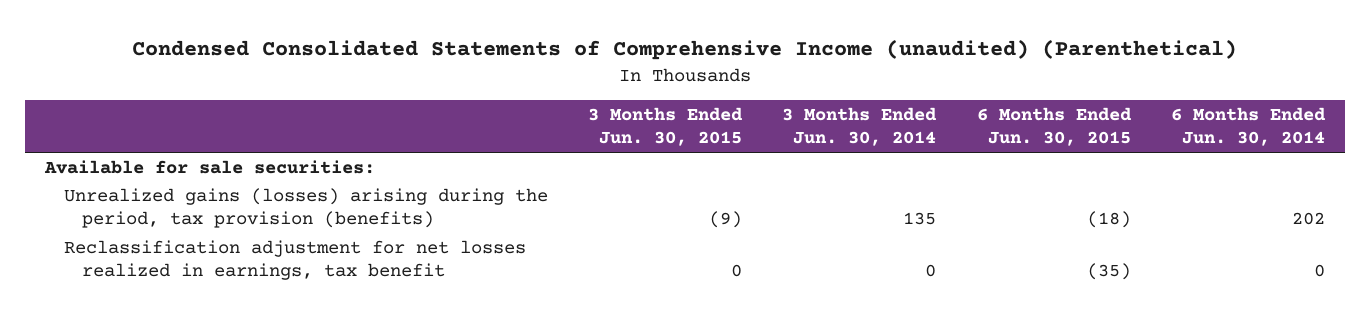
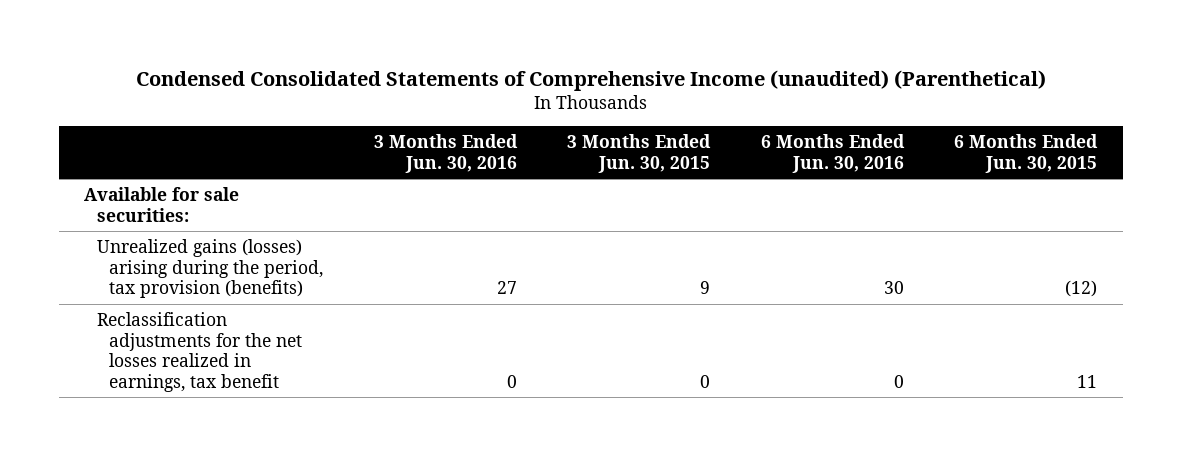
- | 3 Months Ended Jun. 30, 2015 | 3 Months Ended Jun. 30, 2014 | 6 Months Ended Jun. 30, 2015 | 6 Months Ended Jun. 30, 2014
+ | 3 Months Ended Jun. 30, 2016 | 3 Months Ended Jun. 30, 2015 | 6 Months Ended Jun. 30, 2016 | 6 Months Ended Jun. 30, 2015
- Unrealized gains (losses) arising during the period, tax provision (benefits) | (9) | 135 | (18) | 202
- Reclassification adjustment for net losses realized in earnings, tax benefit | 0 | 0 | (35) | 0
+ Unrealized gains (losses) arising during the period, tax provision (benefits) | 27 | 9 | 30 | (12)
+ Reclassification adjustments for the net losses realized in earnings, tax benefit | 0 | 0 | 0 | 11

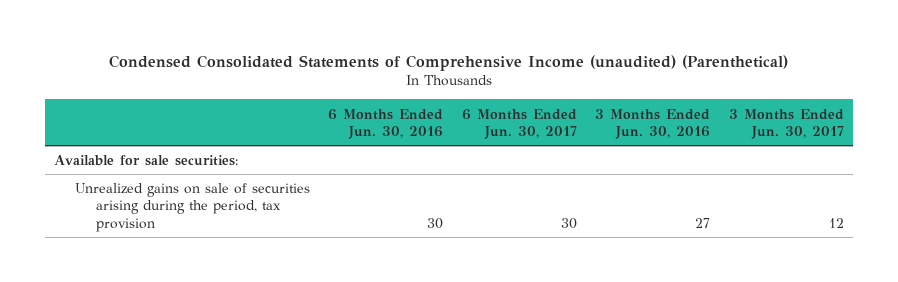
- | 3 Months Ended Jun. 30, 2016 | 3 Months Ended Jun. 30, 2015 | 6 Months Ended Jun. 30, 2016 | 6 Months Ended Jun. 30, 2015
+ | 6 Months Ended Jun. 30, 2016 | 6 Months Ended Jun. 30, 2017 | 3 Months Ended Jun. 30, 2016 | 3 Months Ended Jun. 30, 2017
- Unrealized gains (losses) arising during the period, tax provision (benefits) | 27 | 9 | 30 | (12)
- Reclassification adjustments for the net losses realized in earnings, tax benefit | 0 | 0 | 0 | 11
+ Unrealized gains on sale of securities arising during the period, tax provision | 30 | 30 | 27 | 12

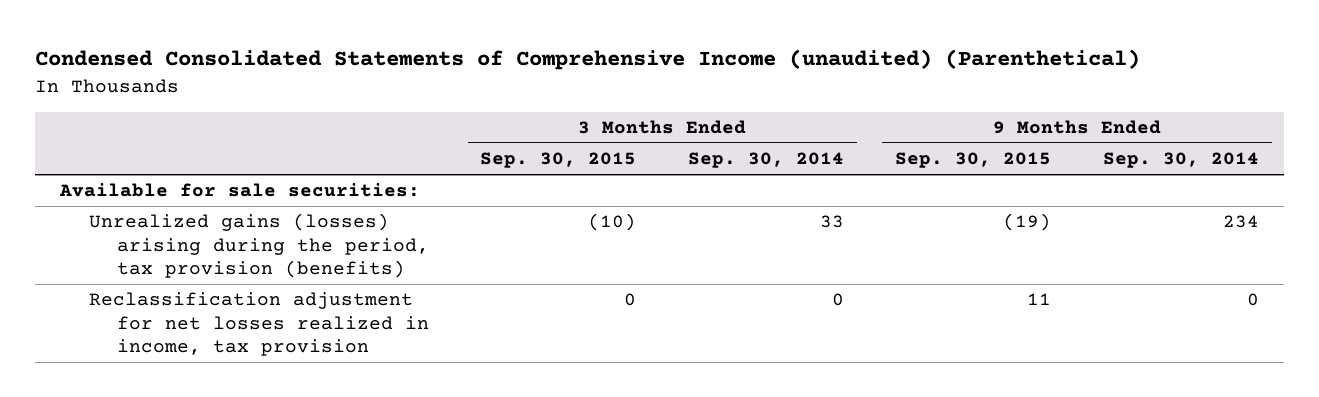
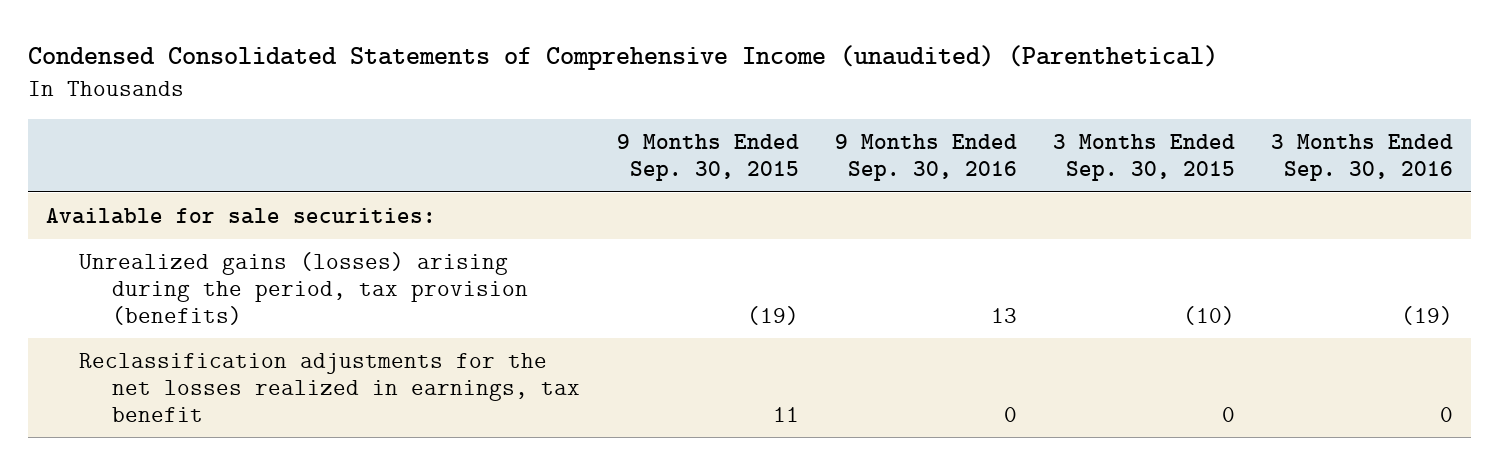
- | 3 Months Ended Sep. 30, 2015 | 3 Months Ended Sep. 30, 2014 | 9 Months Ended Sep. 30, 2015 | 9 Months Ended Sep. 30, 2014
+ | 9 Months Ended Sep. 30, 2015 | 9 Months Ended Sep. 30, 2016 | 3 Months Ended Sep. 30, 2015 | 3 Months Ended Sep. 30, 2016
- Reclassification adjustment for net losses realized in income, tax provision | 0 | 0 | 11 | 0
+ Reclassification adjustments for the net losses realized in earnings, tax benefit | 11 | 0 | 0 | 0

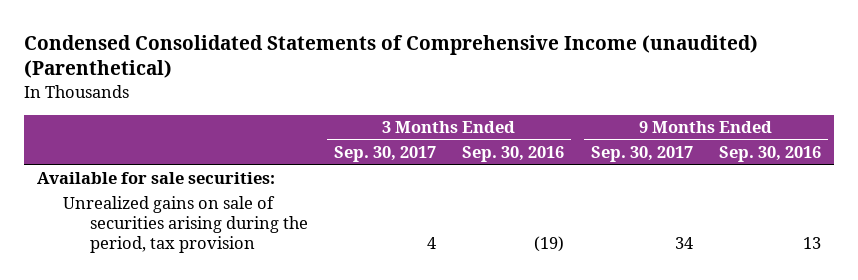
- | 9 Months Ended Sep. 30, 2015 | 9 Months Ended Sep. 30, 2016 | 3 Months Ended Sep. 30, 2015 | 3 Months Ended Sep. 30, 2016
+ | 3 Months Ended Sep. 30, 2017 | 3 Months Ended Sep. 30, 2016 | 9 Months Ended Sep. 30, 2017 | 9 Months Ended Sep. 30, 2016
- Unrealized gains (losses) arising during the period, tax provision (benefits) | (19) | 13 | (10) | (19)
- Reclassification adjustments for the net losses realized in earnings, tax benefit | 11 | 0 | 0 | 0
+ Unrealized gains on sale of securities arising during the period, tax provision | 4 | (19) | 34 | 13

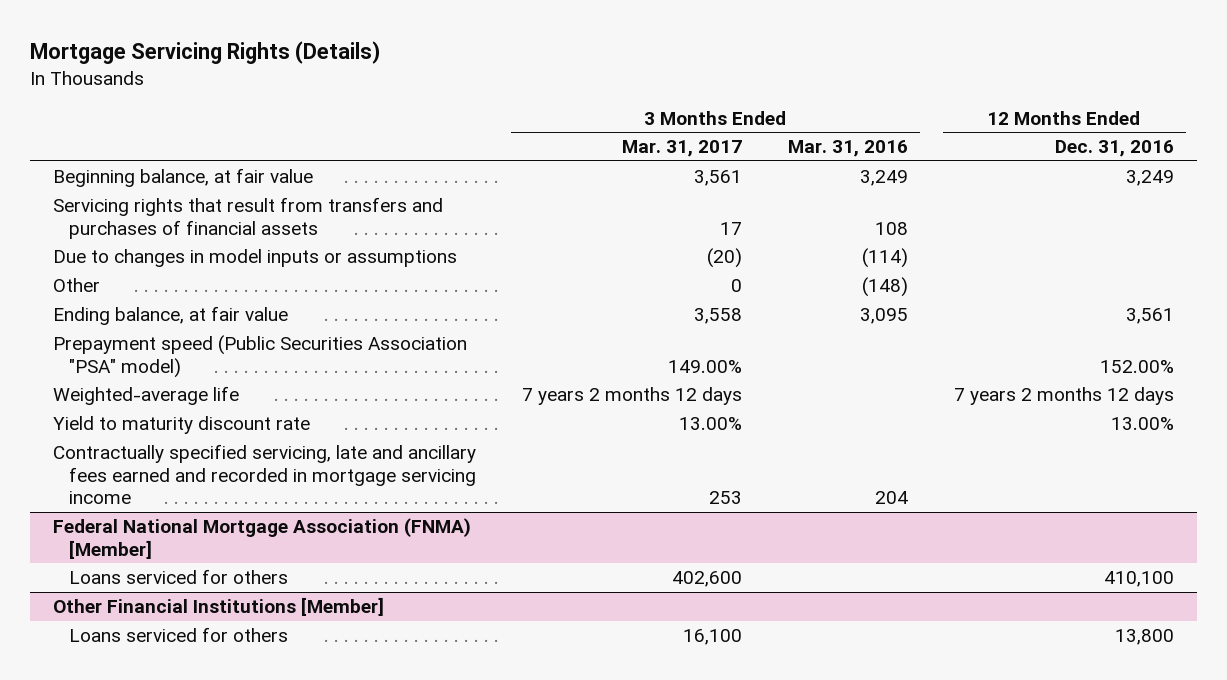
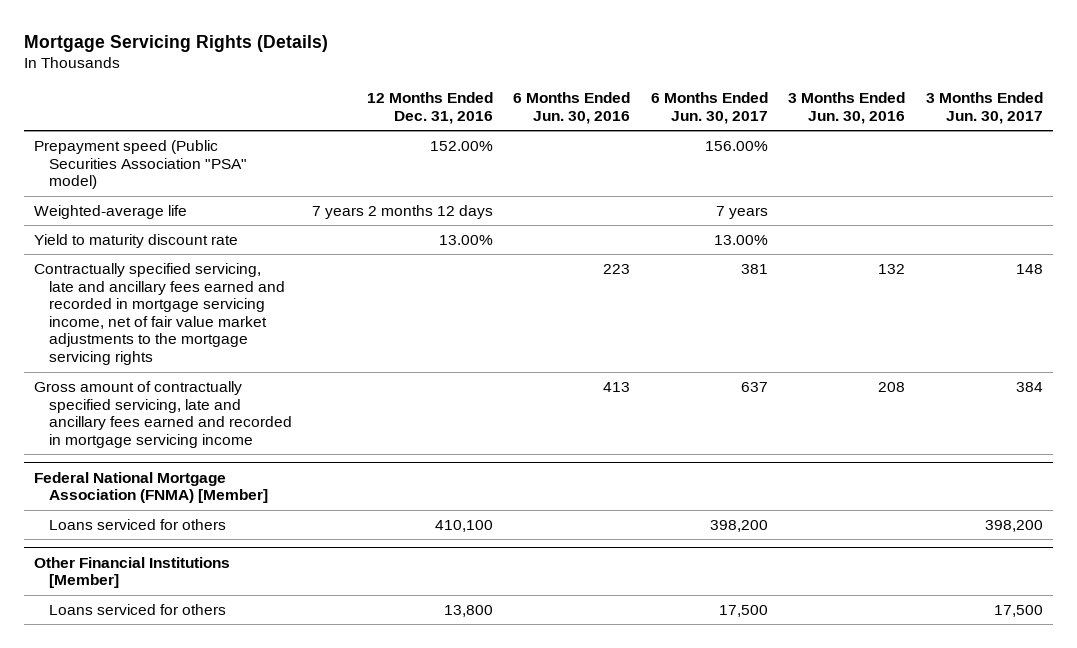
- | 3 Months Ended Mar. 31, 2017 | 3 Months Ended Mar. 31, 2016 | 12 Months Ended Dec. 31, 2016
+ | 12 Months Ended Dec. 31, 2016 | 6 Months Ended Jun. 30, 2016 | 6 Months Ended Jun. 30, 2017 | 3 Months Ended Jun. 30, 2016 | 3 Months Ended Jun. 30, 2017
- Beginning balance, at fair value | 3,561 | 3,249 | 3,249
- Servicing rights that result from transfers and purchases of financial assets | 17 | 108 |
- Due to changes in model inputs or assumptions | (20) | (114) |
- Other | 0 | (148) |
- Ending balance, at fair value | 3,558 | 3,095 | 3,561
- Contractually specified servicing, late and ancillary fees earned and recorded in mortgage servicing income | 253 | 204 |
+ Contractually specified servicing, late and ancillary fees earned and recorded in mortgage servicing income, net of fair value market adjustments to the mortgage servicing rights | | 223 | 381 | 132 | 148
+ Gross amount of contractually specified servicing, late and ancillary fees earned and recorded in mortgage servicing income | | 413 | 637 | 208 | 384

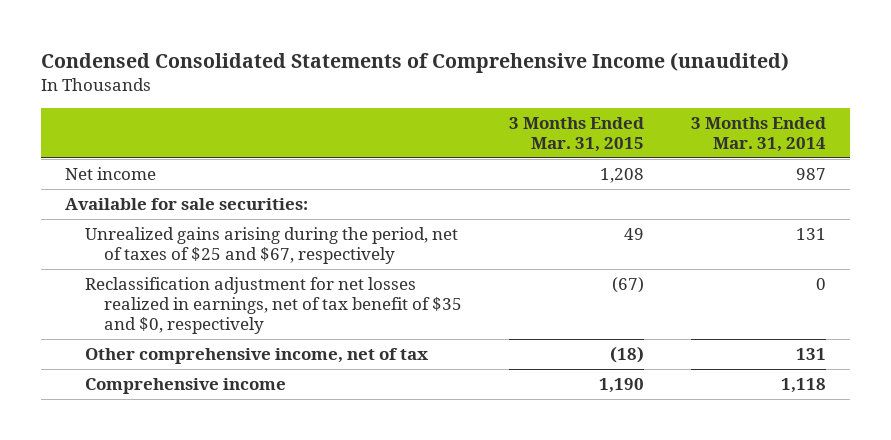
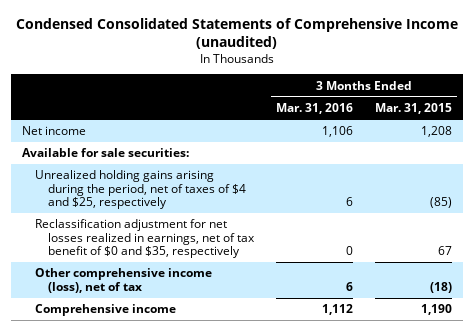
- | 3 Months Ended Mar. 31, 2015 | 3 Months Ended Mar. 31, 2014
+ | 3 Months Ended Mar. 31, 2016 | 3 Months Ended Mar. 31, 2015
- Unrealized gains arising during the period, net of taxes of $25 and $67, respectively | 49 | 131
- Reclassification adjustment for net losses realized in earnings, net of tax benefit of $35 and $0, respectively | (67) | 0
- Other comprehensive income, net of tax | (18) | 131
+ Unrealized holding gains arising during the period, net of taxes of $4 and $25, respectively | 6 | (85)
+ Reclassification adjustment for net losses realized in earnings, net of tax benefit of $0 and $35, respectively | 0 | 67
+ Other comprehensive income (loss), net of tax | 6 | (18)

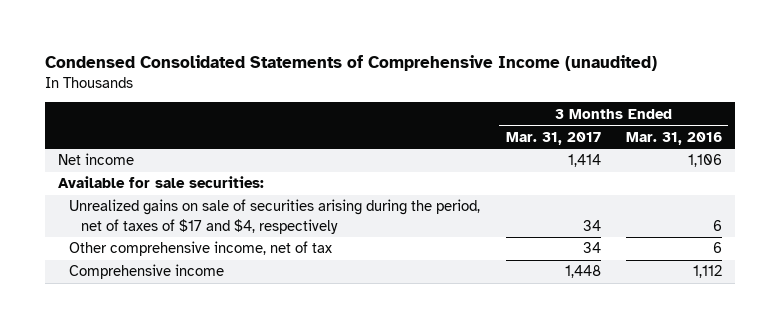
- | 3 Months Ended Mar. 31, 2016 | 3 Months Ended Mar. 31, 2015
+ | 3 Months Ended Mar. 31, 2017 | 3 Months Ended Mar. 31, 2016
- Unrealized holding gains arising during the period, net of taxes of $4 and $25, respectively | 6 | (85)
- Reclassification adjustment for net losses realized in earnings, net of tax benefit of $0 and $35, respectively | 0 | 67
- Other comprehensive income (loss), net of tax | 6 | (18)
+ Unrealized gains on sale of securities arising during the period, net of taxes of $17 and $4, respectively | 34 | 6
+ Other comprehensive income, net of tax | 34 | 6

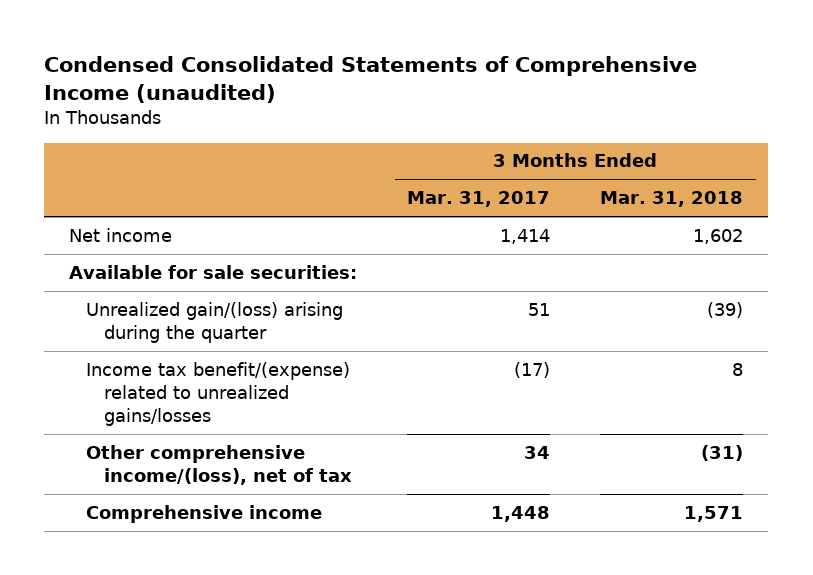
- | 3 Months Ended Mar. 31, 2017 | 3 Months Ended Mar. 31, 2016
+ | 3 Months Ended Mar. 31, 2017 | 3 Months Ended Mar. 31, 2018
- Unrealized gains on sale of securities arising during the period, net of taxes of $17 and $4, respectively | 34 | 6
- Other comprehensive income, net of tax | 34 | 6
+ Unrealized gain/(loss) arising during the quarter | 51 | (39)
+ Income tax benefit/(expense) related to unrealized gains/losses | (17) | 8
+ Other comprehensive income/(loss), net of tax | 34 | (31)

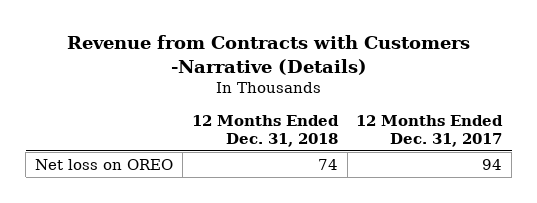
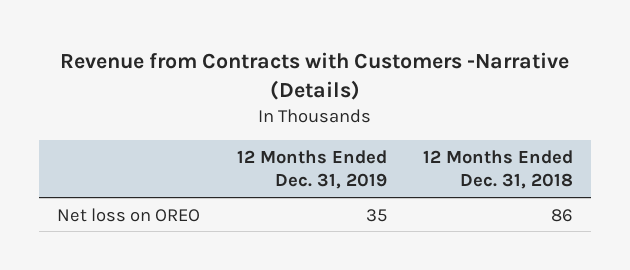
- | 12 Months Ended Dec. 31, 2018 | 12 Months Ended Dec. 31, 2017
+ | 12 Months Ended Dec. 31, 2019 | 12 Months Ended Dec. 31, 2018
- Net loss on OREO | 74 | 94
+ Net loss on OREO | 35 | 86

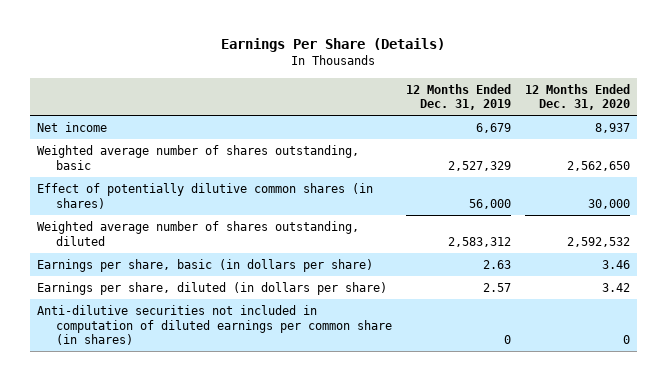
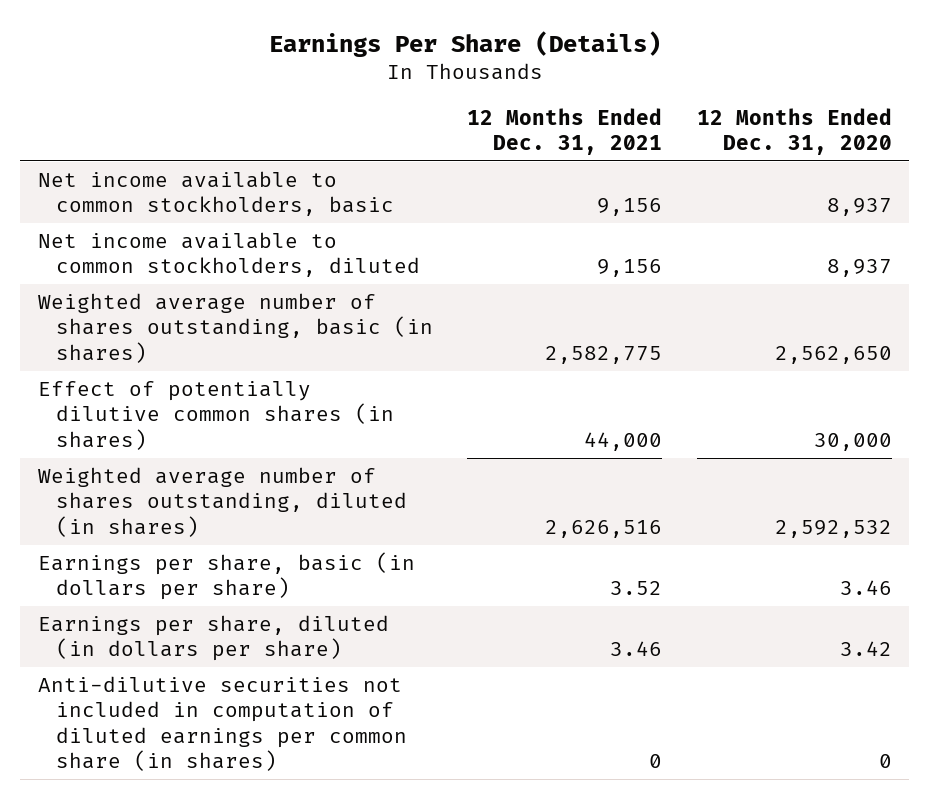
- | 12 Months Ended Dec. 31, 2019 | 12 Months Ended Dec. 31, 2020
+ | 12 Months Ended Dec. 31, 2021 | 12 Months Ended Dec. 31, 2020
- Net income | 6,679 | 8,937
- Weighted average number of shares outstanding, basic | 2,527,329 | 2,562,650
+ Net income available to common stockholders, basic | 9,156 | 8,937
+ Net income available to common stockholders, diluted | 9,156 | 8,937
+ Weighted average number of shares outstanding, basic (in shares) | 2,582,775 | 2,562,650
- Weighted average number of shares outstanding, diluted | 2,583,312 | 2,592,532
+ Weighted average number of shares outstanding, diluted (in shares) | 2,626,516 | 2,592,532

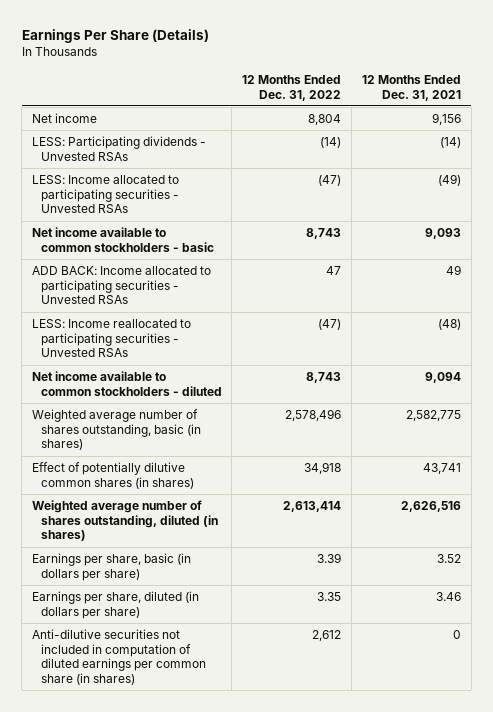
- | 12 Months Ended Dec. 31, 2021 | 12 Months Ended Dec. 31, 2020
+ | 12 Months Ended Dec. 31, 2022 | 12 Months Ended Dec. 31, 2021
- Net income available to common stockholders, basic | 9,156 | 8,937
- Net income available to common stockholders, diluted | 9,156 | 8,937
+ Net income | 8,804 | 9,156
+ LESS: Participating dividends - Unvested RSAs | (14) | (14)
+ LESS: Income allocated to participating securities - Unvested RSAs | (47) | (49)
+ Net income available to common stockholders - basic | 8,743 | 9,093
+ ADD BACK: Income allocated to participating securities - Unvested RSAs | 47 | 49
+ LESS: Income reallocated to participating securities - Unvested RSAs | (47) | (48)
+ Net income available to common stockholders - diluted | 8,743 | 9,094
- Effect of potentially dilutive common shares (in shares) | 44,000 | 30,000
+ Effect of potentially dilutive common shares (in shares) | 34,918 | 43,741

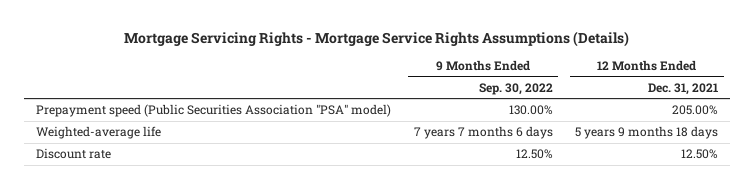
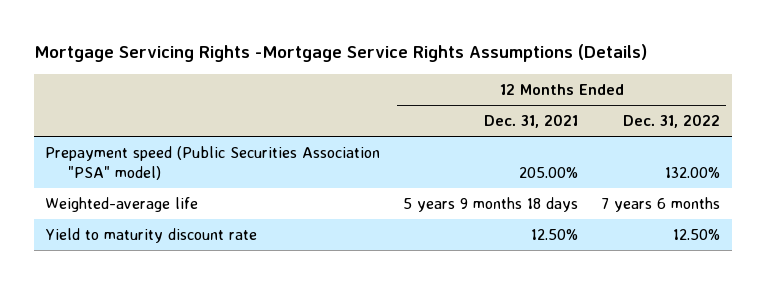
- Mortgage Servicing Rights - Mortgage Service Rights Assumptions (Details)
+ Mortgage Servicing Rights -Mortgage Service Rights Assumptions (Details)
- | 9 Months Ended Sep. 30, 2022 | 12 Months Ended Dec. 31, 2021
+ | 12 Months Ended Dec. 31, 2021 | 12 Months Ended Dec. 31, 2022
- Discount rate | 12.50% | 12.50%
+ Yield to maturity discount rate | 12.50% | 12.50%

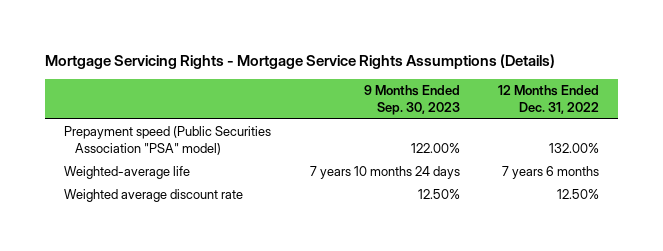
- Mortgage Servicing Rights -Mortgage Service Rights Assumptions (Details)
+ Mortgage Servicing Rights - Mortgage Service Rights Assumptions (Details)
- | 12 Months Ended Dec. 31, 2021 | 12 Months Ended Dec. 31, 2022
+ | 9 Months Ended Sep. 30, 2023 | 12 Months Ended Dec. 31, 2022
- Yield to maturity discount rate | 12.50% | 12.50%
+ Weighted average discount rate | 12.50% | 12.50%

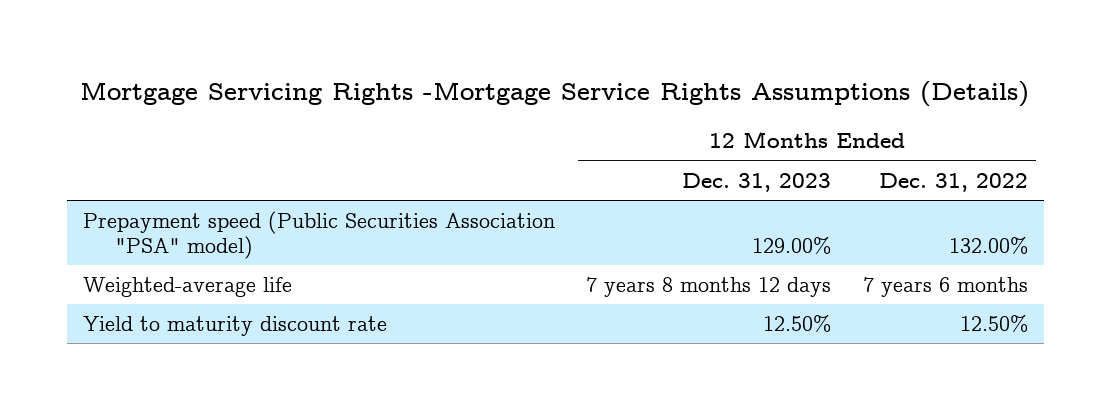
- Mortgage Servicing Rights - Mortgage Service Rights Assumptions (Details)
+ Mortgage Servicing Rights -Mortgage Service Rights Assumptions (Details)
- | 9 Months Ended Sep. 30, 2023 | 12 Months Ended Dec. 31, 2022
+ | 12 Months Ended Dec. 31, 2023 | 12 Months Ended Dec. 31, 2022
- Weighted average discount rate | 12.50% | 12.50%
+ Yield to maturity discount rate | 12.50% | 12.50%

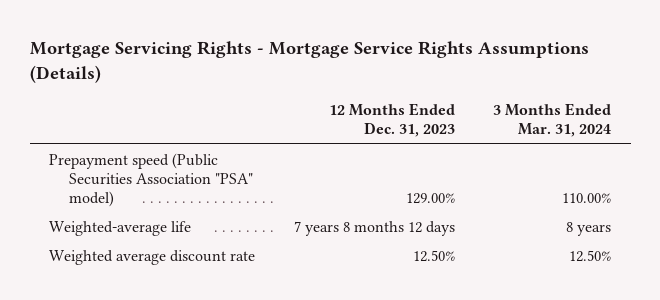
- Mortgage Servicing Rights -Mortgage Service Rights Assumptions (Details)
+ Mortgage Servicing Rights - Mortgage Service Rights Assumptions (Details)
- | 12 Months Ended Dec. 31, 2023 | 12 Months Ended Dec. 31, 2022
+ | 12 Months Ended Dec. 31, 2023 | 3 Months Ended Mar. 31, 2024
- Yield to maturity discount rate | 12.50% | 12.50%
+ Weighted average discount rate | 12.50% | 12.50%

